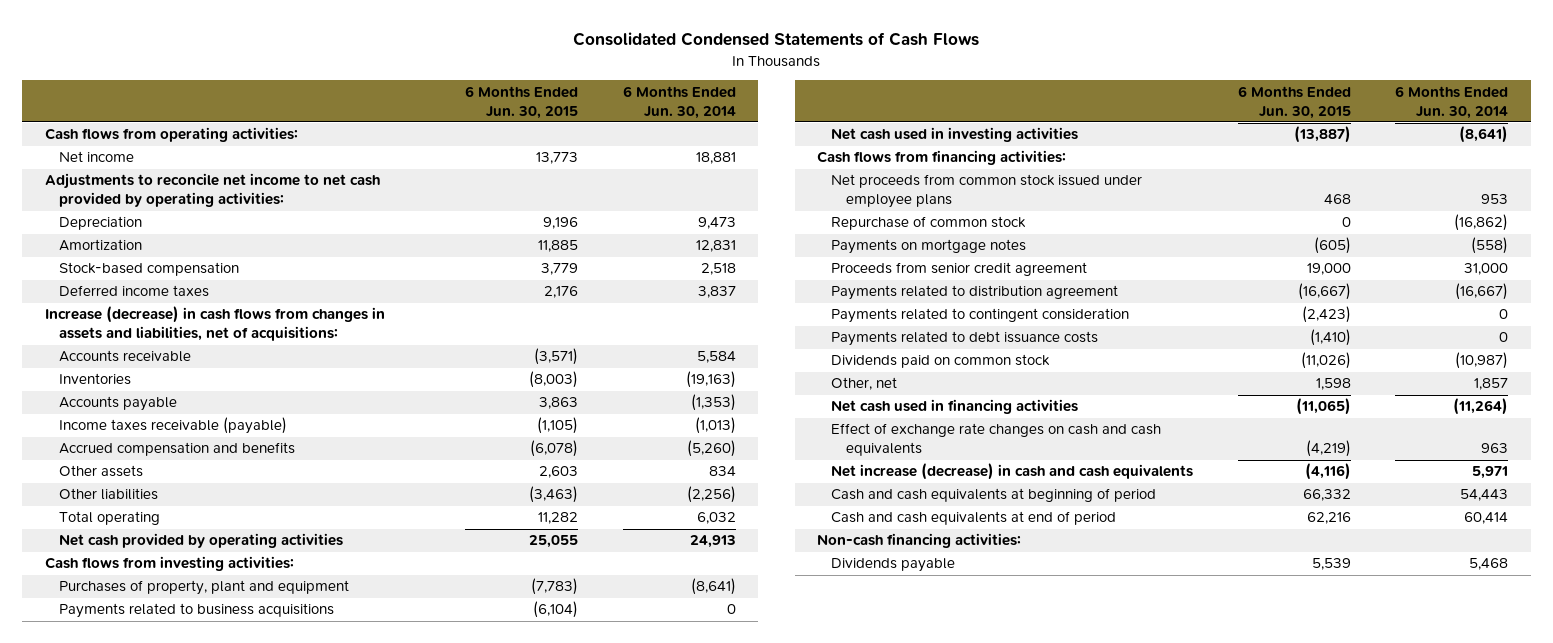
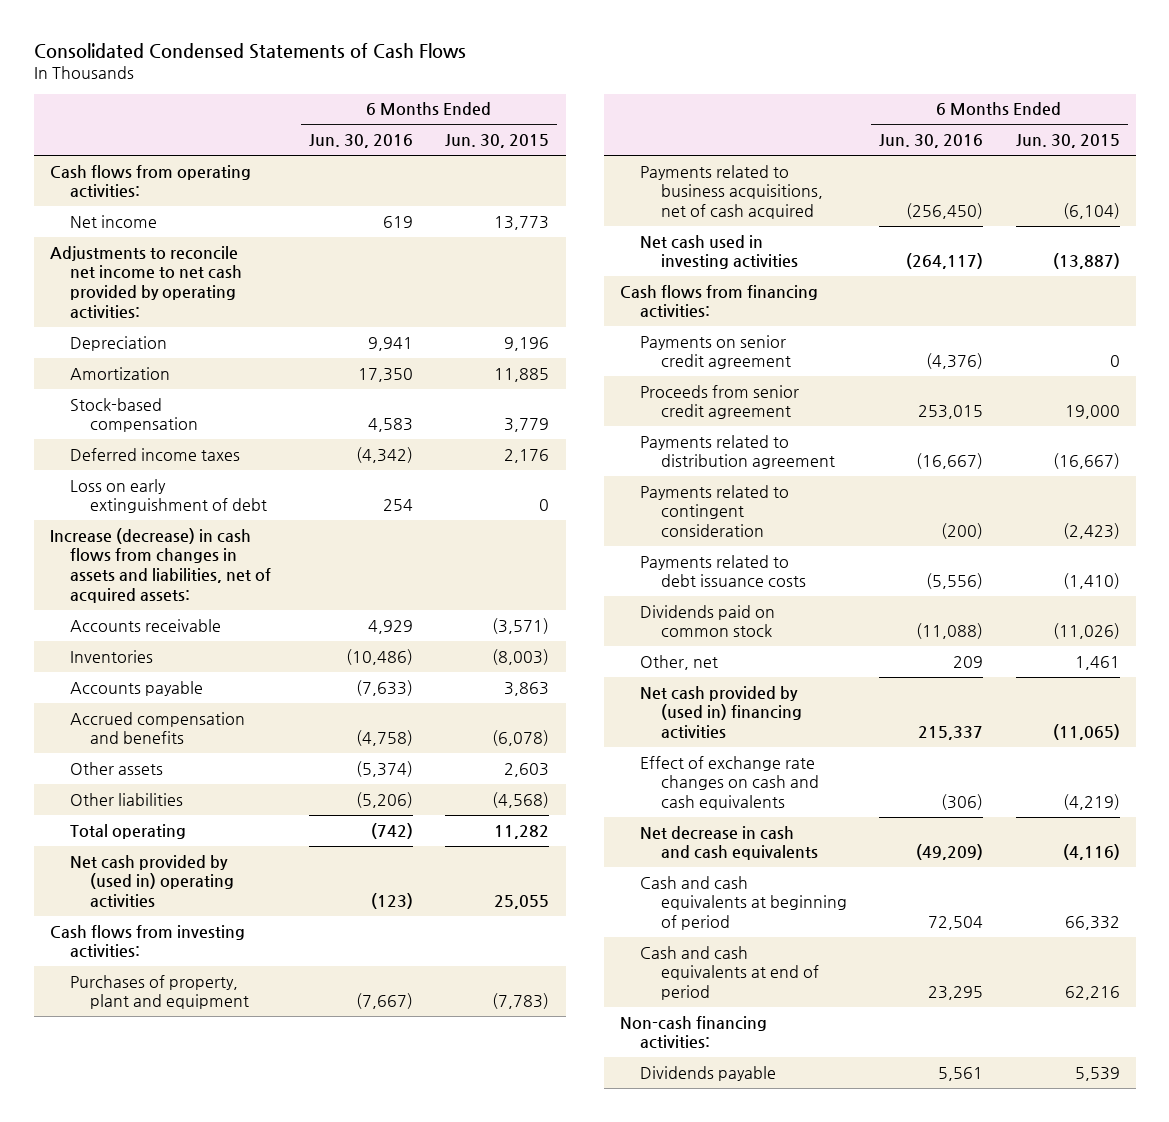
- | 6 Months Ended Jun. 30, 2015 | 6 Months Ended Jun. 30, 2014
+ | 6 Months Ended Jun. 30, 2016 | 6 Months Ended Jun. 30, 2015
- Increase (decrease) in cash flows from changes in assets and liabilities, net of acquisitions:
+ Loss on early extinguishment of debt | 254 | 0
+ Increase (decrease) in cash flows from changes in assets and liabilities, net of acquired assets:
- Income taxes receivable (payable) | (1,105) | (1,013)
- Other liabilities | (3,463) | (2,256)
+ Other liabilities | (5,206) | (4,568)
- Net cash provided by operating activities | 25,055 | 24,913
+ Net cash provided by (used in) operating activities | (123) | 25,055
- Payments related to business acquisitions | (6,104) | 0
+ Payments related to business acquisitions, net of cash acquired | (256,450) | (6,104)
- Net proceeds from common stock issued under employee plans | 468 | 953
- Repurchase of common stock | 0 | (16,862)
- Payments on mortgage notes | (605) | (558)
+ Payments on senior credit agreement | (4,376) | 0
- Other, net | 1,598 | 1,857
- Net cash used in financing activities | (11,065) | (11,264)
+ Other, net | 209 | 1,461
+ Net cash provided by (used in) financing activities | 215,337 | (11,065)
- Net increase (decrease) in cash and cash equivalents | (4,116) | 5,971
+ Net decrease in cash and cash equivalents | (49,209) | (4,116)

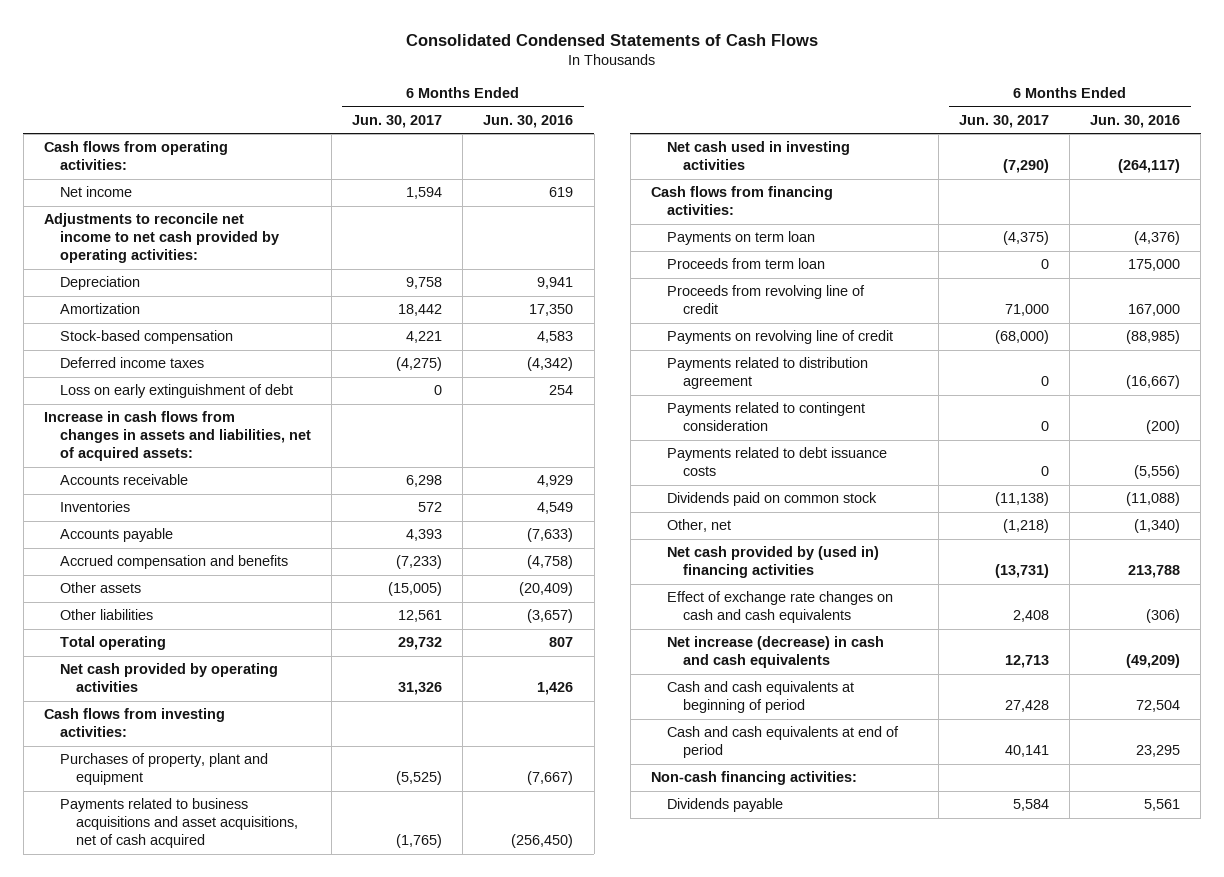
- | 6 Months Ended Jun. 30, 2016 | 6 Months Ended Jun. 30, 2015
+ | 6 Months Ended Jun. 30, 2017 | 6 Months Ended Jun. 30, 2016
- Increase (decrease) in cash flows from changes in assets and liabilities, net of acquired assets:
+ Increase in cash flows from changes in assets and liabilities, net of acquired assets:
- Inventories | (10,486) | (8,003)
+ Inventories | 572 | 4,549
- Other assets | (5,374) | 2,603
- Other liabilities | (5,206) | (4,568)
- Total operating | (742) | 11,282
- Net cash provided by (used in) operating activities | (123) | 25,055
+ Other assets | (15,005) | (20,409)
+ Other liabilities | 12,561 | (3,657)
+ Total operating | 29,732 | 807
+ Net cash provided by operating activities | 31,326 | 1,426
- Payments related to business acquisitions, net of cash acquired | (256,450) | (6,104)
+ Payments related to business acquisitions and asset acquisitions, net of cash acquired | (1,765) | (256,450)
- Payments on senior credit agreement | (4,376) | 0
- Proceeds from senior credit agreement | 253,015 | 19,000
+ Payments on term loan | (4,375) | (4,376)
+ Proceeds from term loan | 0 | 175,000
+ Proceeds from revolving line of credit | 71,000 | 167,000
+ Payments on revolving line of credit | (68,000) | (88,985)
- Other, net | 209 | 1,461
- Net cash provided by (used in) financing activities | 215,337 | (11,065)
+ Other, net | (1,218) | (1,340)
+ Net cash provided by (used in) financing activities | (13,731) | 213,788
- Net decrease in cash and cash equivalents | (49,209) | (4,116)
+ Net increase (decrease) in cash and cash equivalents | 12,713 | (49,209)

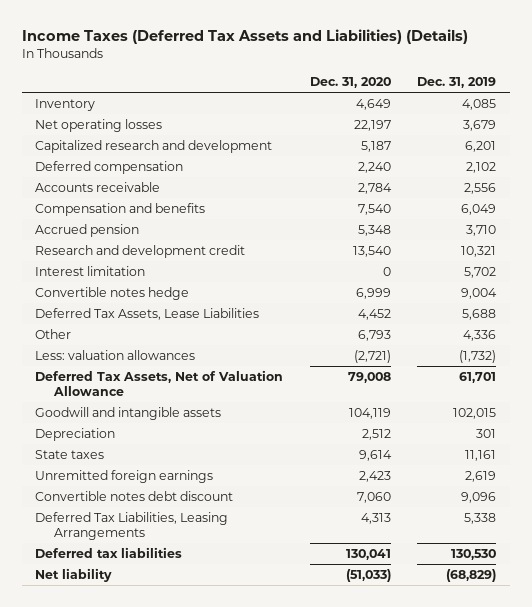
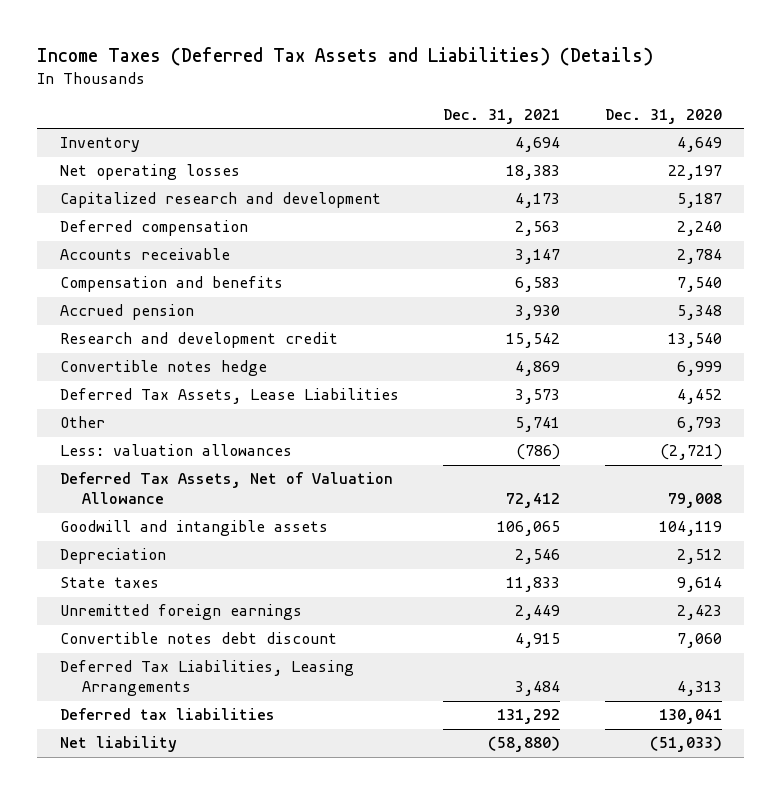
- | Dec. 31, 2020 | Dec. 31, 2019
+ | Dec. 31, 2021 | Dec. 31, 2020
- Interest limitation | 0 | 5,702

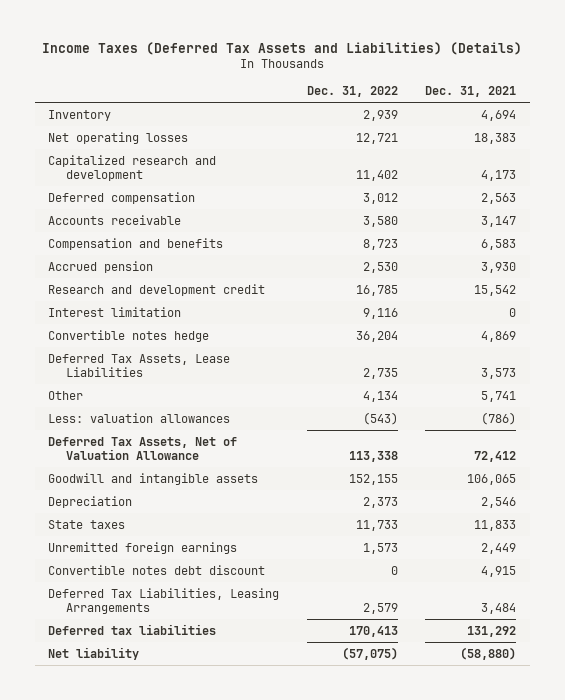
- | Dec. 31, 2021 | Dec. 31, 2020
+ | Dec. 31, 2022 | Dec. 31, 2021
+ Interest limitation | 9,116 | 0

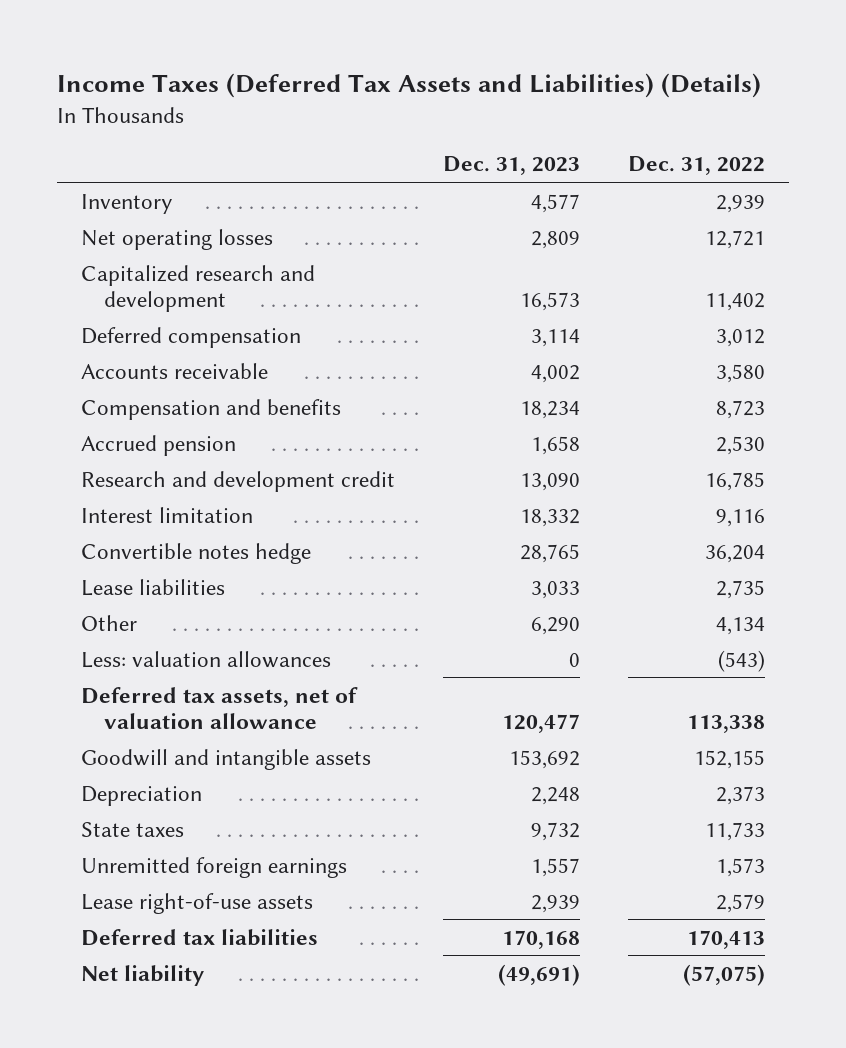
- | Dec. 31, 2022 | Dec. 31, 2021
+ | Dec. 31, 2023 | Dec. 31, 2022
- Deferred Tax Assets, Lease Liabilities | 2,735 | 3,573
+ Lease liabilities | 3,033 | 2,735
- Deferred Tax Assets, Net of Valuation Allowance | 113,338 | 72,412
+ Deferred tax assets, net of valuation allowance | 120,477 | 113,338
- Convertible notes debt discount | 0 | 4,915
- Deferred Tax Liabilities, Leasing Arrangements | 2,579 | 3,484
+ Lease right-of-use assets | 2,939 | 2,579

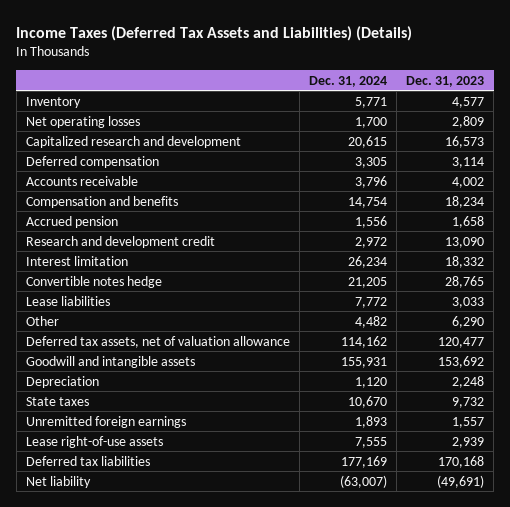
- | Dec. 31, 2023 | Dec. 31, 2022
+ | Dec. 31, 2024 | Dec. 31, 2023
- Less: valuation allowances | 0 | (543)

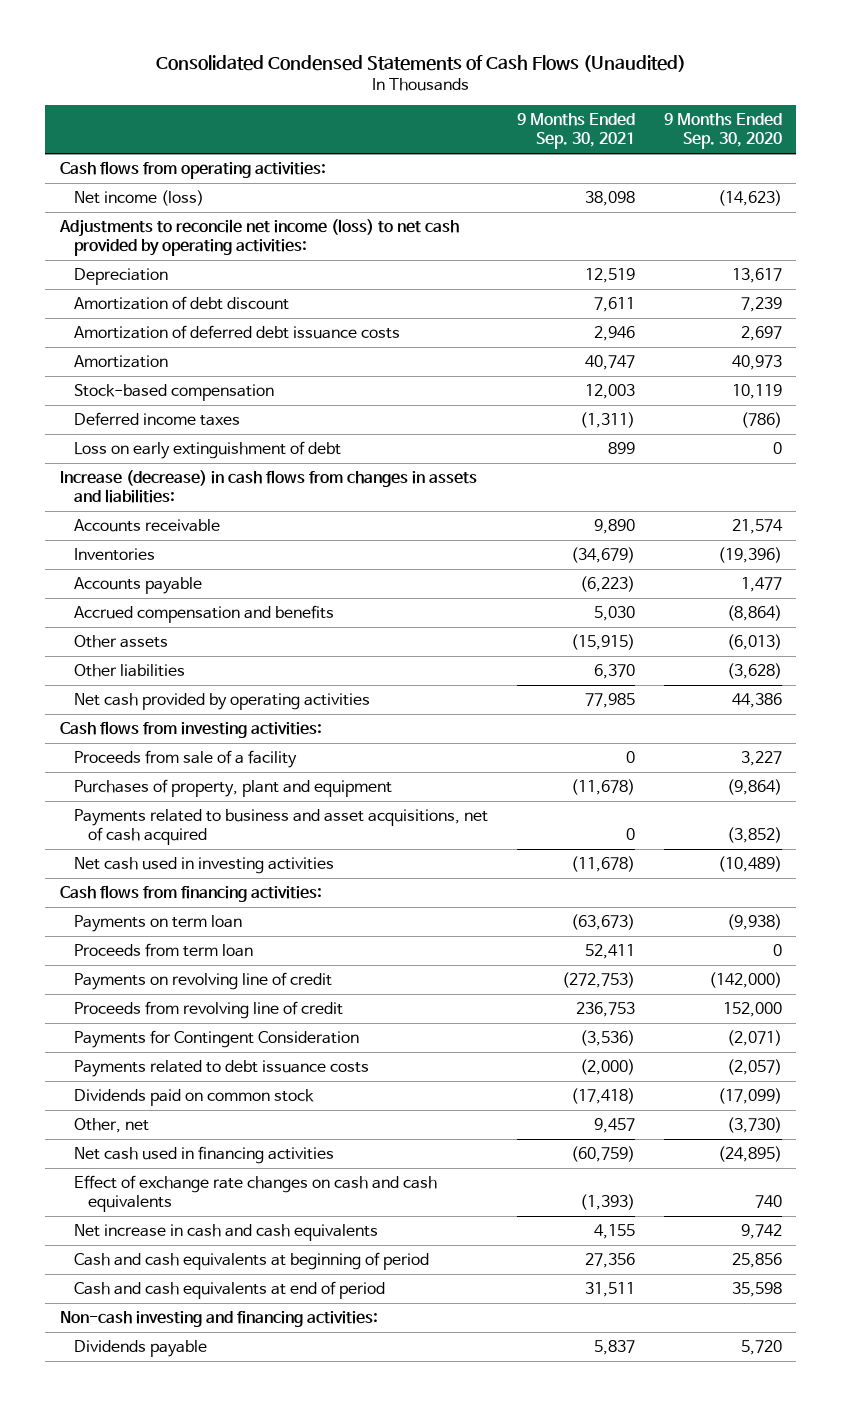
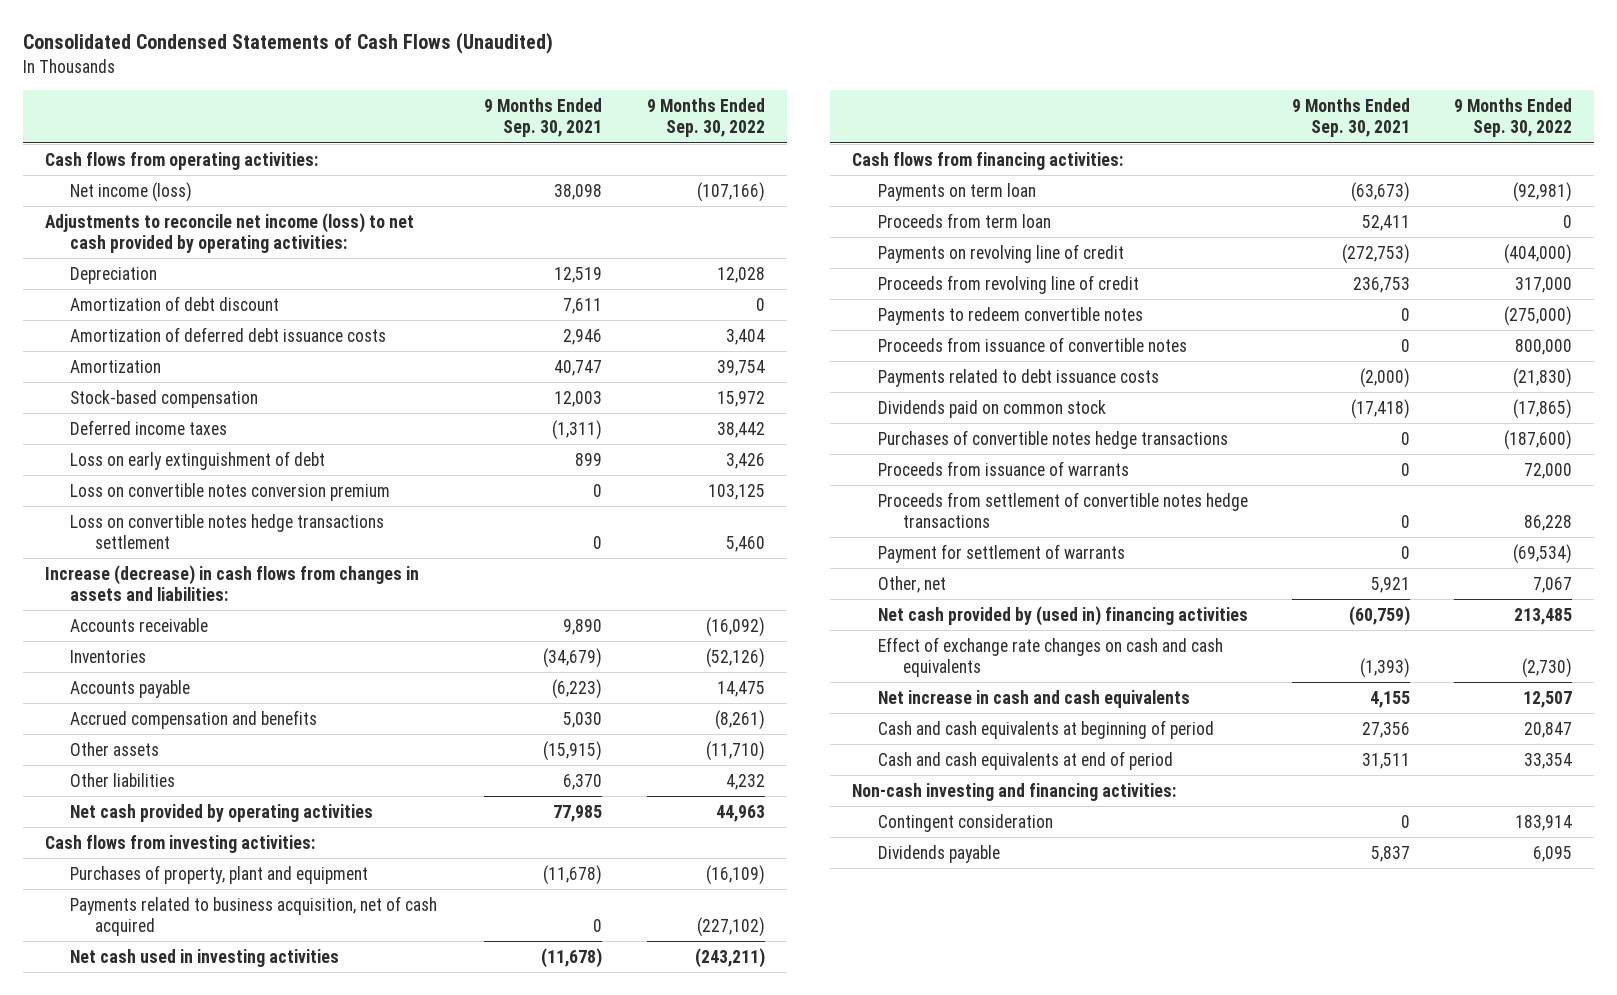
- | 9 Months Ended Sep. 30, 2021 | 9 Months Ended Sep. 30, 2020
+ | 9 Months Ended Sep. 30, 2021 | 9 Months Ended Sep. 30, 2022
+ Loss on convertible notes conversion premium | 0 | 103,125
+ Loss on convertible notes hedge transactions settlement | 0 | 5,460
- Proceeds from sale of a facility | 0 | 3,227
- Payments related to business and asset acquisitions, net of cash acquired | 0 | (3,852)
+ Payments related to business acquisition, net of cash acquired | 0 | (227,102)
- Payments for Contingent Consideration | (3,536) | (2,071)
+ Payments to redeem convertible notes | 0 | (275,000)
+ Proceeds from issuance of convertible notes | 0 | 800,000
- Other, net | 9,457 | (3,730)
- Net cash used in financing activities | (60,759) | (24,895)
+ Purchases of convertible notes hedge transactions | 0 | (187,600)
+ Proceeds from issuance of warrants | 0 | 72,000
+ Proceeds from settlement of convertible notes hedge transactions | 0 | 86,228
+ Payment for settlement of warrants | 0 | (69,534)
+ Other, net | 5,921 | 7,067
+ Net cash provided by (used in) financing activities | (60,759) | 213,485
+ Contingent consideration | 0 | 183,914

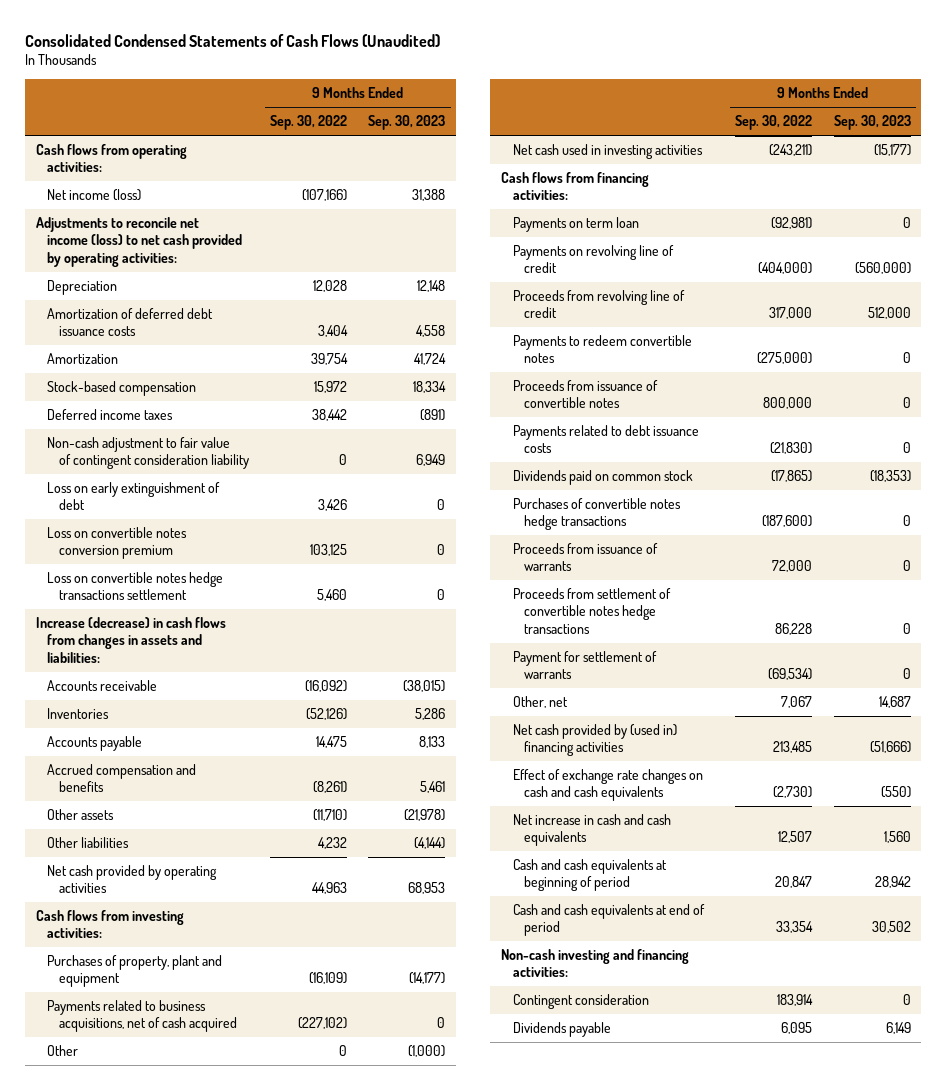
- | 9 Months Ended Sep. 30, 2021 | 9 Months Ended Sep. 30, 2022
+ | 9 Months Ended Sep. 30, 2022 | 9 Months Ended Sep. 30, 2023
- Amortization of debt discount | 7,611 | 0
+ Non-cash adjustment to fair value of contingent consideration liability | 0 | 6,949
- Payments related to business acquisition, net of cash acquired | 0 | (227,102)
+ Payments related to business acquisitions, net of cash acquired | (227,102) | 0
+ Other | 0 | (1,000)
- Proceeds from term loan | 52,411 | 0

